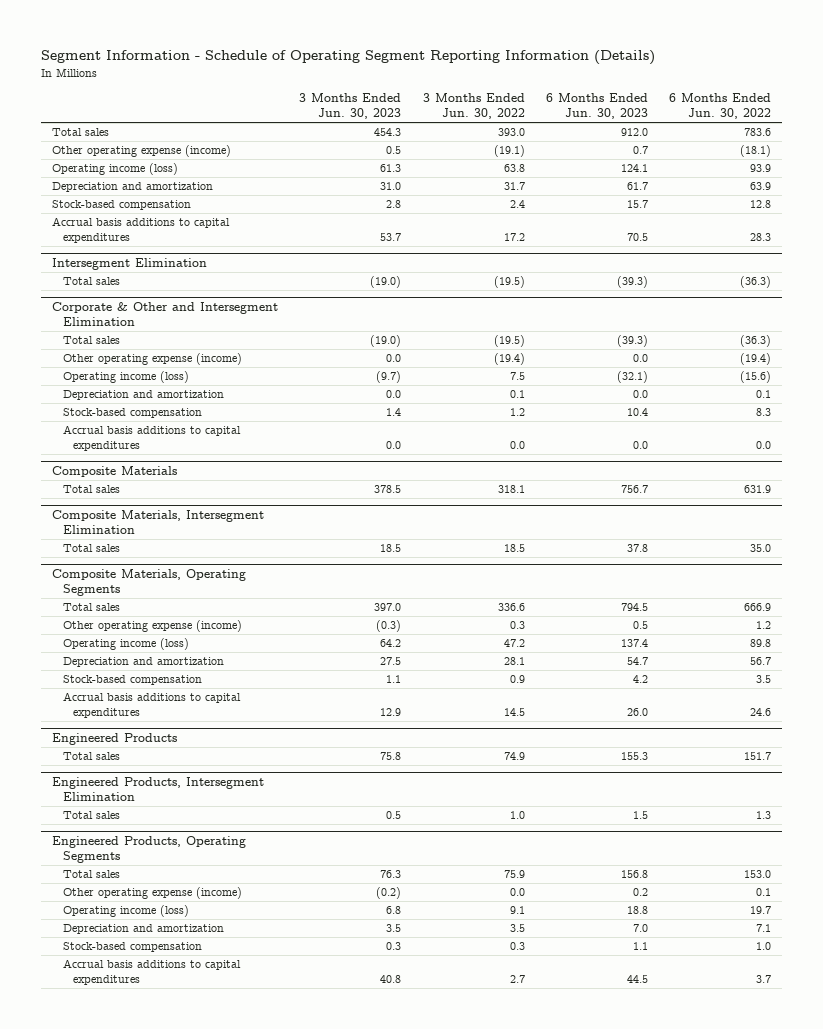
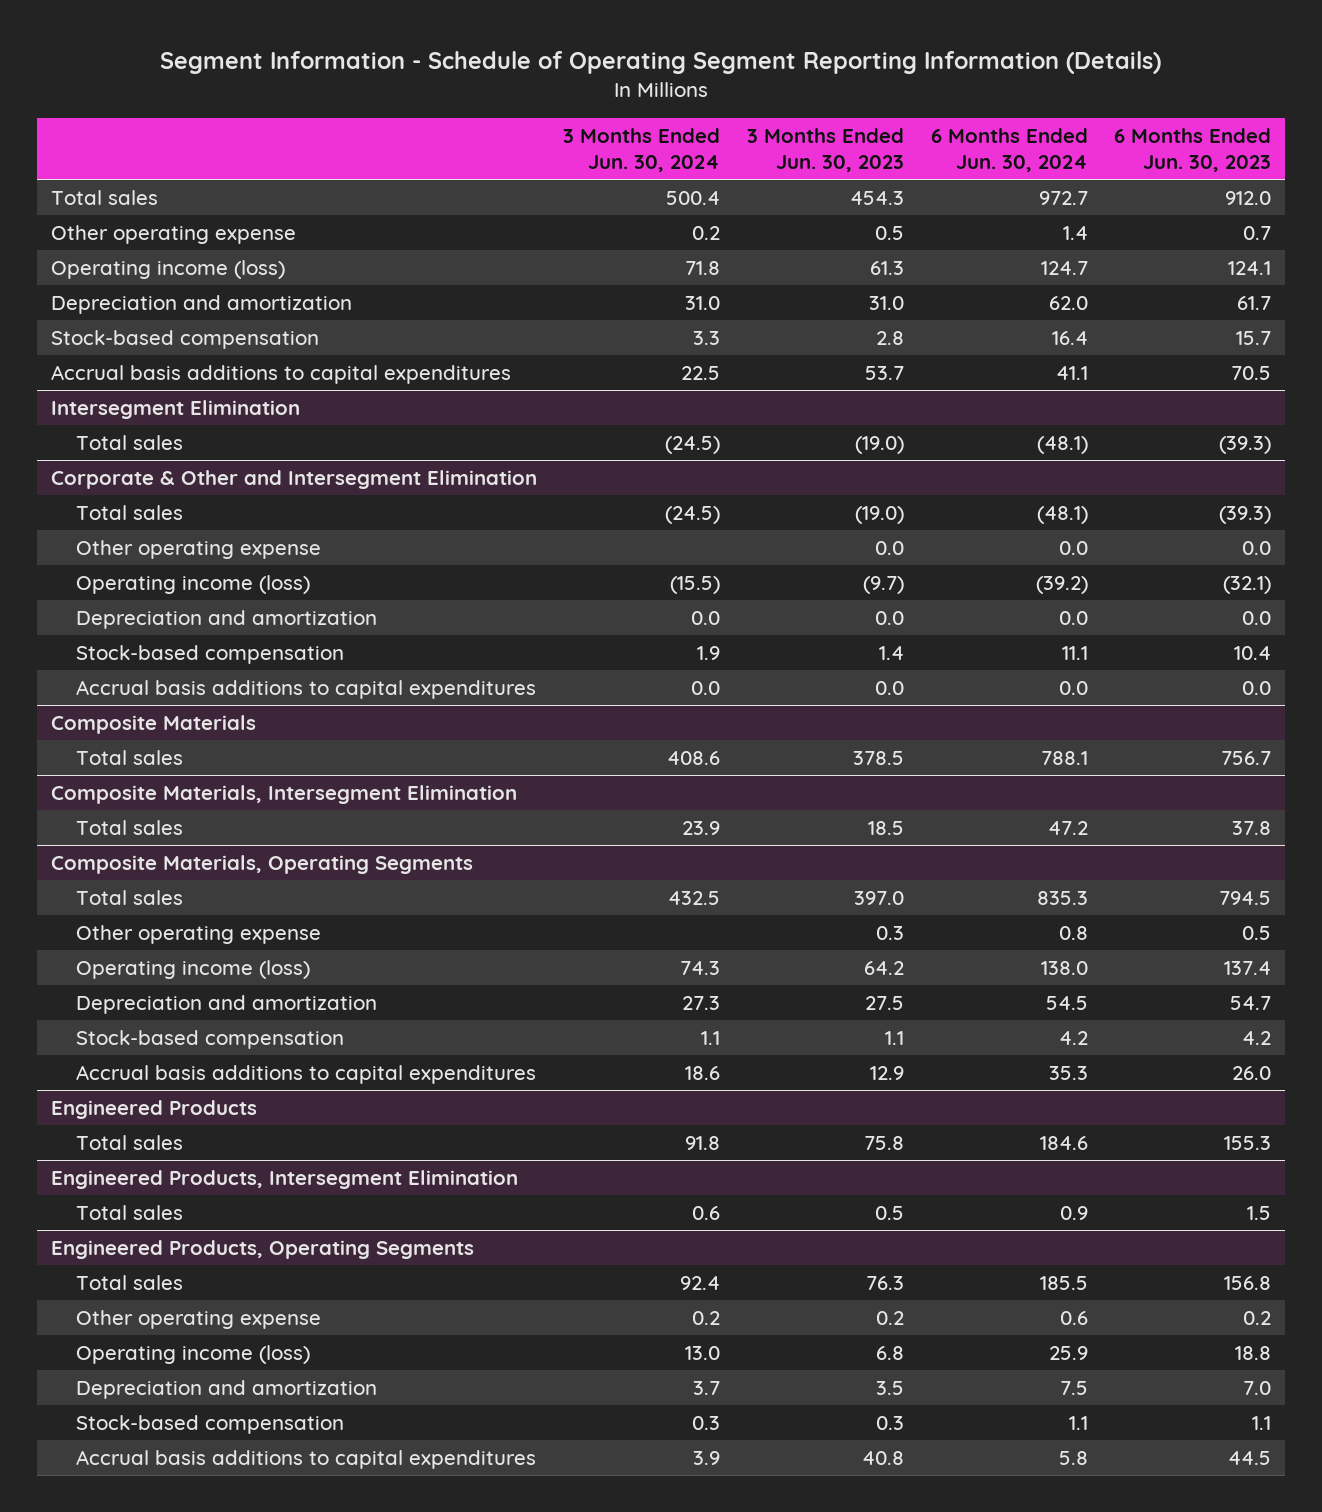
- | 3 Months Ended Jun. 30, 2023 | 3 Months Ended Jun. 30, 2022 | 6 Months Ended Jun. 30, 2023 | 6 Months Ended Jun. 30, 2022
+ | 3 Months Ended Jun. 30, 2024 | 3 Months Ended Jun. 30, 2023 | 6 Months Ended Jun. 30, 2024 | 6 Months Ended Jun. 30, 2023
- Other operating expense (income) | 0.5 | (19.1) | 0.7 | (18.1)
+ Other operating expense | 0.2 | 0.5 | 1.4 | 0.7
@ Corporate & Other and Intersegment Elimination
- Other operating expense (income) | 0.0 | (19.4) | 0.0 | (19.4)
+ Other operating expense | | 0.0 | 0.0 | 0.0
@ Composite Materials, Operating Segments
- Other operating expense (income) | (0.3) | 0.3 | 0.5 | 1.2
+ Other operating expense | | 0.3 | 0.8 | 0.5
@ Engineered Products, Operating Segments
- Other operating expense (income) | (0.2) | 0.0 | 0.2 | 0.1
+ Other operating expense | 0.2 | 0.2 | 0.6 | 0.2

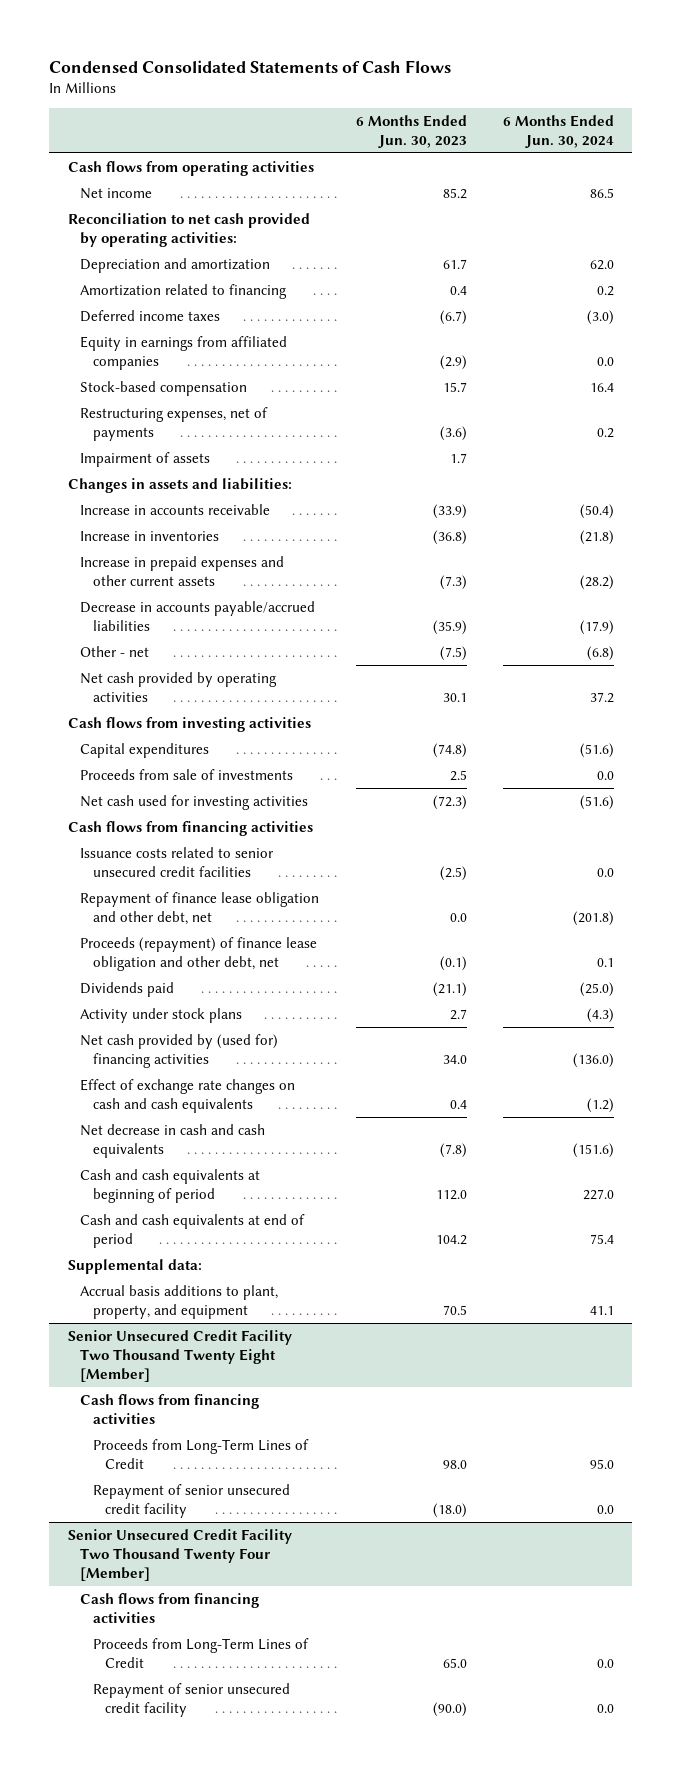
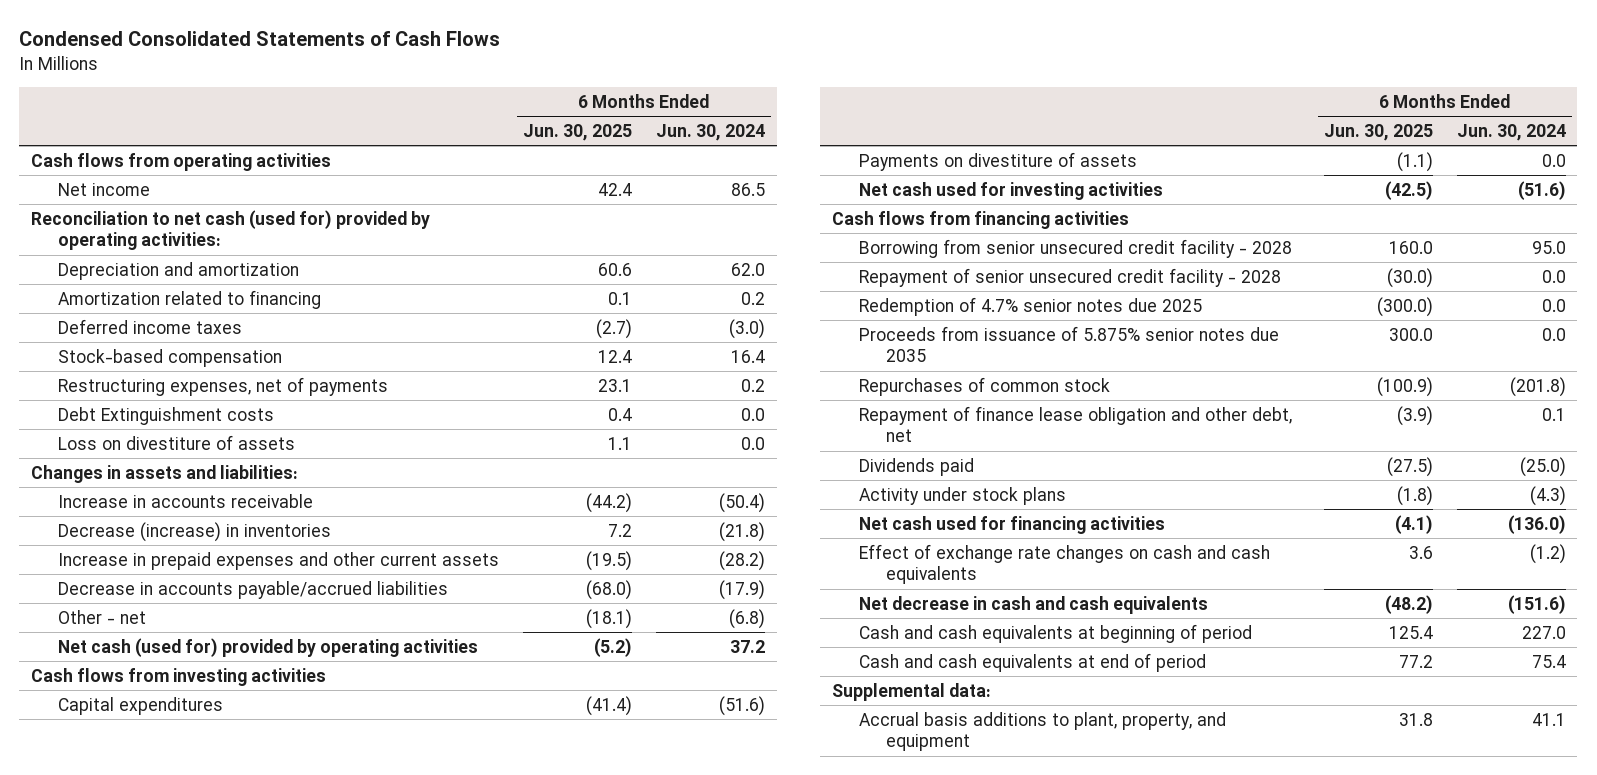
- | 6 Months Ended Jun. 30, 2023 | 6 Months Ended Jun. 30, 2024
+ | 6 Months Ended Jun. 30, 2025 | 6 Months Ended Jun. 30, 2024
- Reconciliation to net cash provided by operating activities:
+ Reconciliation to net cash (used for) provided by operating activities:
- Equity in earnings from affiliated companies | (2.9) | 0.0
- Impairment of assets | 1.7 |
+ Debt Extinguishment costs | 0.4 | 0.0
+ Loss on divestiture of assets | 1.1 | 0.0
- Increase in inventories | (36.8) | (21.8)
+ Decrease (increase) in inventories | 7.2 | (21.8)
- Net cash provided by operating activities | 30.1 | 37.2
+ Net cash (used for) provided by operating activities | (5.2) | 37.2
- Proceeds from sale of investments | 2.5 | 0.0
+ Payments on divestiture of assets | (1.1) | 0.0
- Issuance costs related to senior unsecured credit facilities | (2.5) | 0.0
- Repayment of finance lease obligation and other debt, net | 0.0 | (201.8)
- Proceeds (repayment) of finance lease obligation and other debt, net | (0.1) | 0.1
+ Borrowing from senior unsecured credit facility - 2028 | 160.0 | 95.0
+ Repayment of senior unsecured credit facility - 2028 | (30.0) | 0.0
+ Redemption of 4.7% senior notes due 2025 | (300.0) | 0.0
+ Proceeds from issuance of 5.875% senior notes due 2035 | 300.0 | 0.0
+ Repurchases of common stock | (100.9) | (201.8)
+ Repayment of finance lease obligation and other debt, net | (3.9) | 0.1
- Net cash provided by (used for) financing activities | 34.0 | (136.0)
+ Net cash used for financing activities | (4.1) | (136.0)
- Senior Unsecured Credit Facility Two Thousand Twenty Eight [Member]
- Cash flows from financing activities
- Proceeds from Long-Term Lines of Credit | 98.0 | 95.0
- Repayment of senior unsecured credit facility | (18.0) | 0.0
- Senior Unsecured Credit Facility Two Thousand Twenty Four [Member]
- Cash flows from financing activities
- Proceeds from Long-Term Lines of Credit | 65.0 | 0.0
- Repayment of senior unsecured credit facility | (90.0) | 0.0

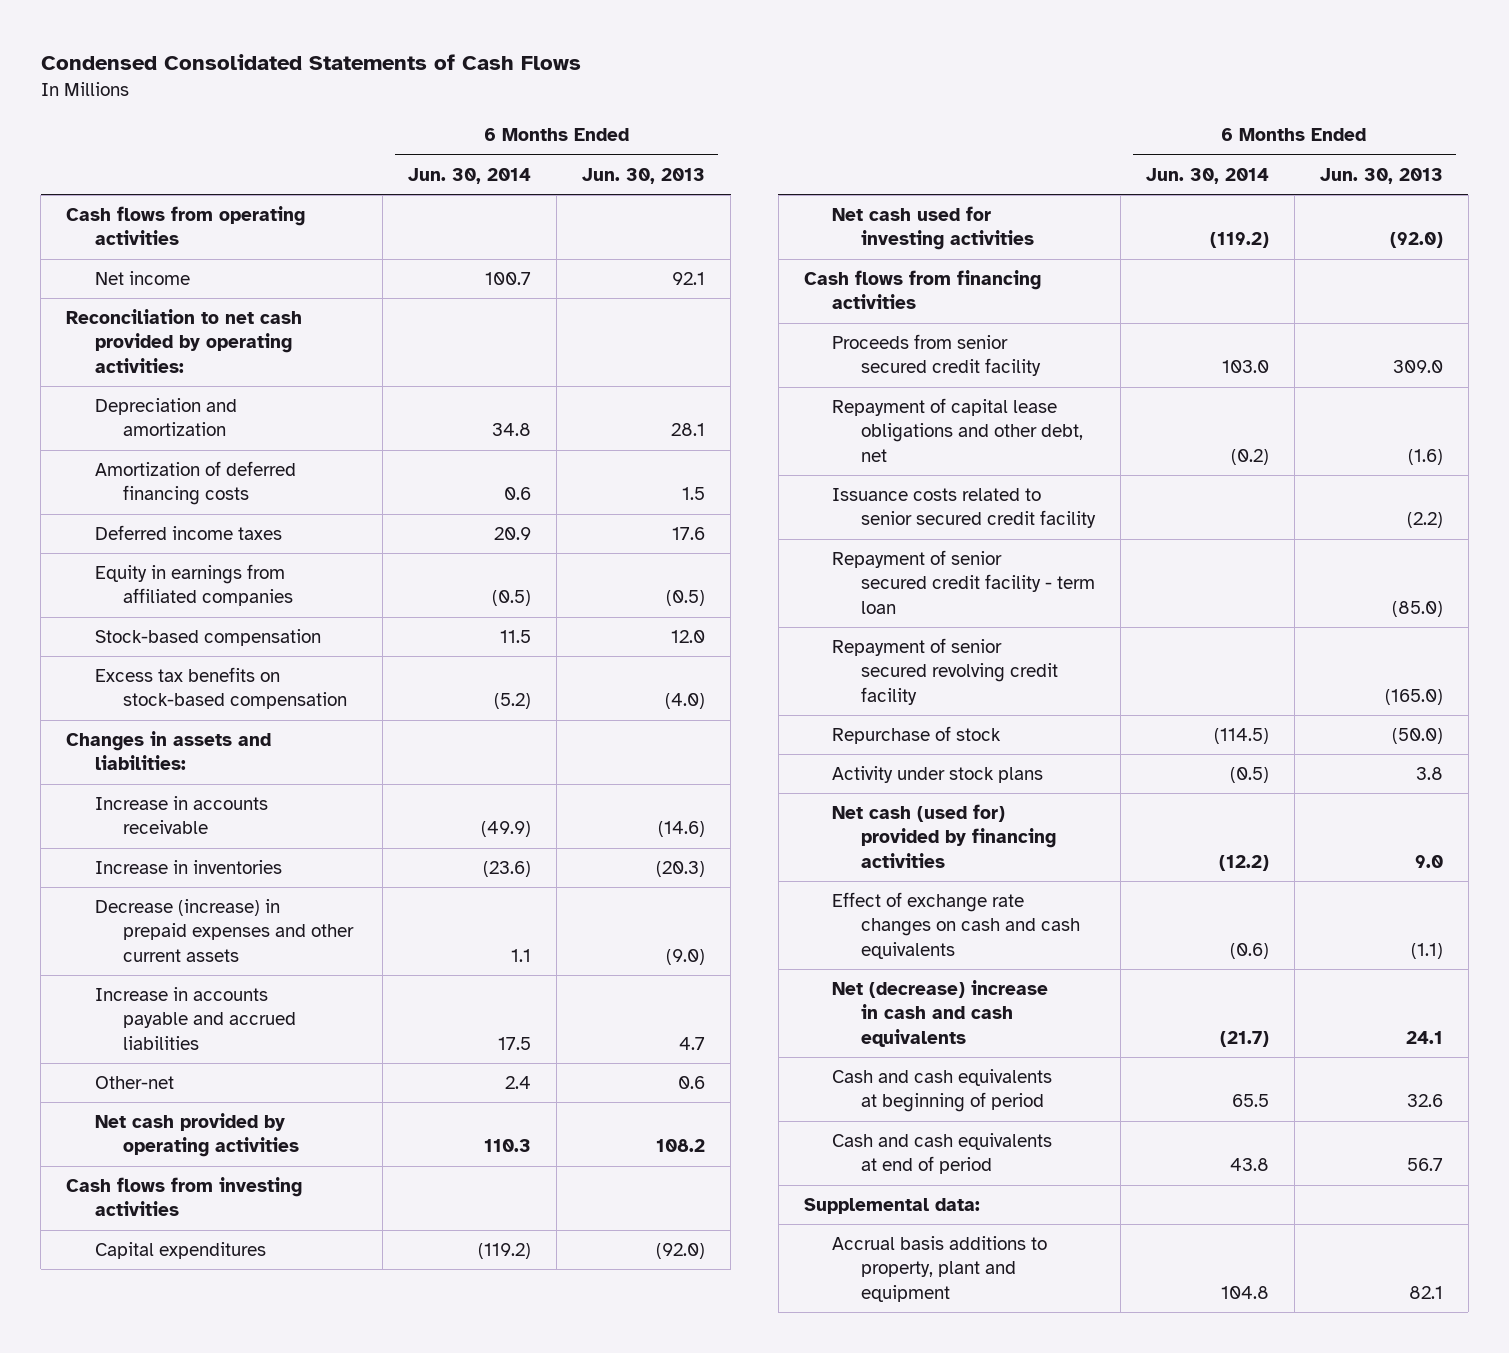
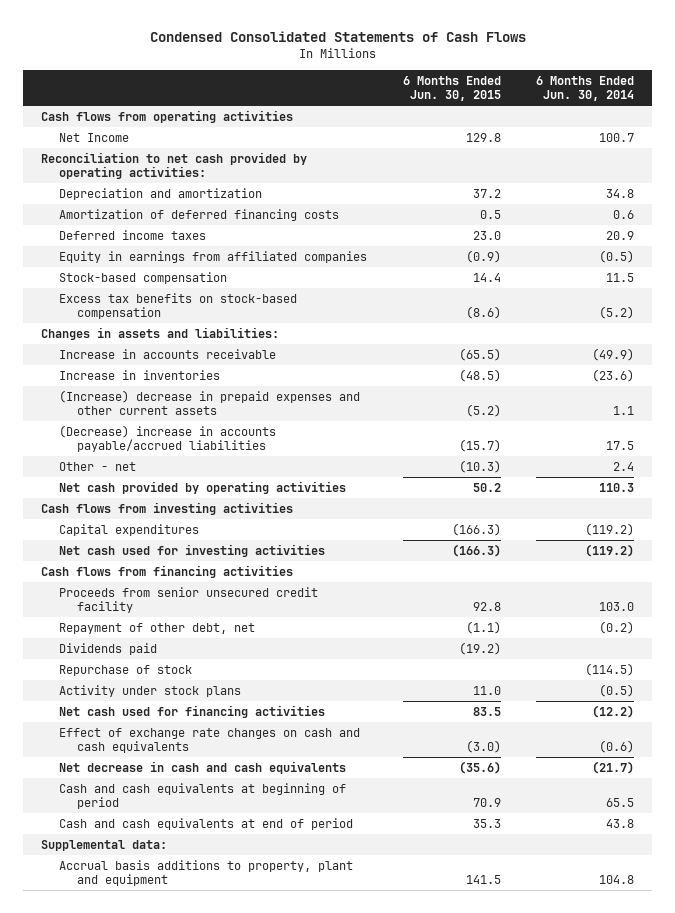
- | 6 Months Ended Jun. 30, 2014 | 6 Months Ended Jun. 30, 2013
+ | 6 Months Ended Jun. 30, 2015 | 6 Months Ended Jun. 30, 2014
- Net income | 100.7 | 92.1
+ Net Income | 129.8 | 100.7
- Decrease (increase) in prepaid expenses and other current assets | 1.1 | (9.0)
- Increase in accounts payable and accrued liabilities | 17.5 | 4.7
- Other-net | 2.4 | 0.6
+ (Increase) decrease in prepaid expenses and other current assets | (5.2) | 1.1
+ (Decrease) increase in accounts payable/accrued liabilities | (15.7) | 17.5
+ Other - net | (10.3) | 2.4
- Proceeds from senior secured credit facility | 103.0 | 309.0
- Repayment of capital lease obligations and other debt, net | (0.2) | (1.6)
- Issuance costs related to senior secured credit facility | | (2.2)
- Repayment of senior secured credit facility - term loan | | (85.0)
- Repayment of senior secured revolving credit facility | | (165.0)
+ Proceeds from senior unsecured credit facility | 92.8 | 103.0
+ Repayment of other debt, net | (1.1) | (0.2)
+ Dividends paid | (19.2) |
- Net cash (used for) provided by financing activities | (12.2) | 9.0
+ Net cash used for financing activities | 83.5 | (12.2)
- Net (decrease) increase in cash and cash equivalents | (21.7) | 24.1
+ Net decrease in cash and cash equivalents | (35.6) | (21.7)

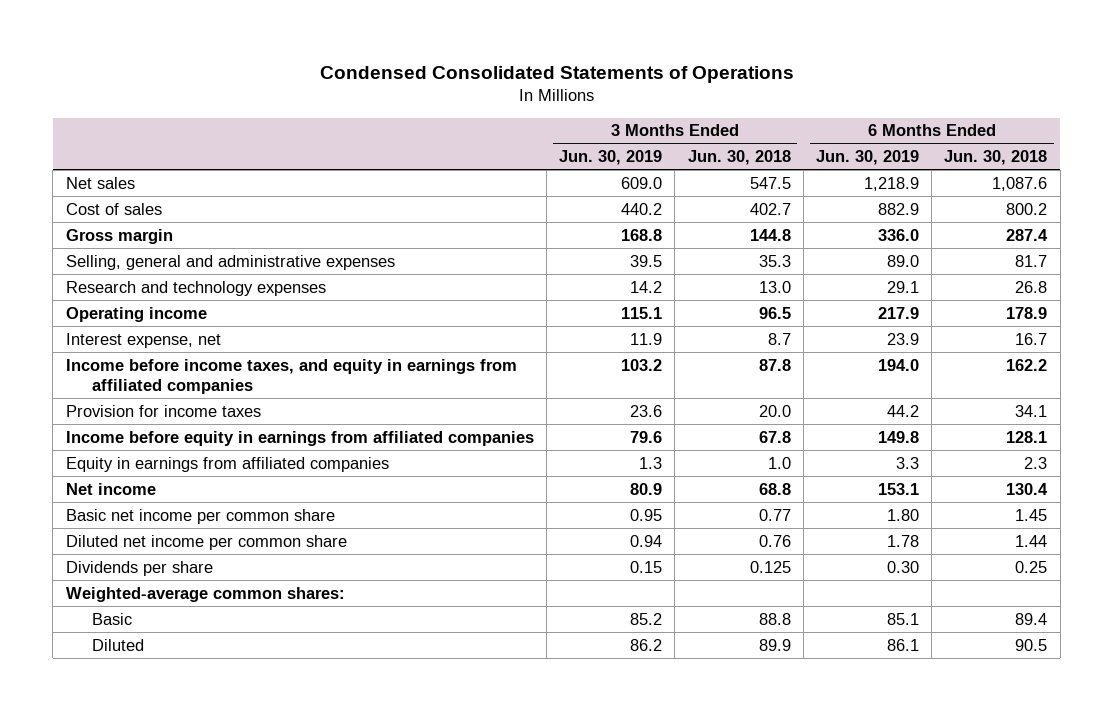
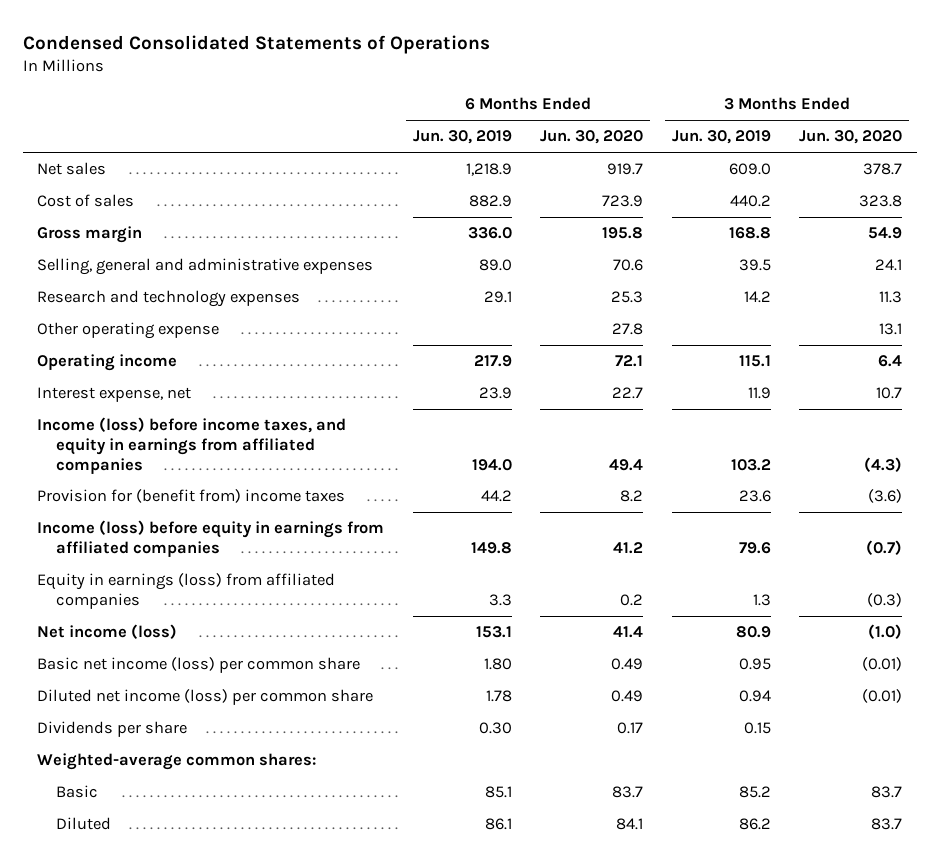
- | 3 Months Ended Jun. 30, 2019 | 3 Months Ended Jun. 30, 2018 | 6 Months Ended Jun. 30, 2019 | 6 Months Ended Jun. 30, 2018
+ | 6 Months Ended Jun. 30, 2019 | 6 Months Ended Jun. 30, 2020 | 3 Months Ended Jun. 30, 2019 | 3 Months Ended Jun. 30, 2020
+ Other operating expense | | 27.8 | | 13.1
- Income before income taxes, and equity in earnings from affiliated companies | 103.2 | 87.8 | 194.0 | 162.2
- Provision for income taxes | 23.6 | 20.0 | 44.2 | 34.1
- Income before equity in earnings from affiliated companies | 79.6 | 67.8 | 149.8 | 128.1
- Equity in earnings from affiliated companies | 1.3 | 1.0 | 3.3 | 2.3
- Net income | 80.9 | 68.8 | 153.1 | 130.4
- Basic net income per common share | 0.95 | 0.77 | 1.80 | 1.45
- Diluted net income per common share | 0.94 | 0.76 | 1.78 | 1.44
+ Income (loss) before income taxes, and equity in earnings from affiliated companies | 194.0 | 49.4 | 103.2 | (4.3)
+ Provision for (benefit from) income taxes | 44.2 | 8.2 | 23.6 | (3.6)
+ Income (loss) before equity in earnings from affiliated companies | 149.8 | 41.2 | 79.6 | (0.7)
+ Equity in earnings (loss) from affiliated companies | 3.3 | 0.2 | 1.3 | (0.3)
+ Net income (loss) | 153.1 | 41.4 | 80.9 | (1.0)
+ Basic net income (loss) per common share | 1.80 | 0.49 | 0.95 | (0.01)
+ Diluted net income (loss) per common share | 1.78 | 0.49 | 0.94 | (0.01)

